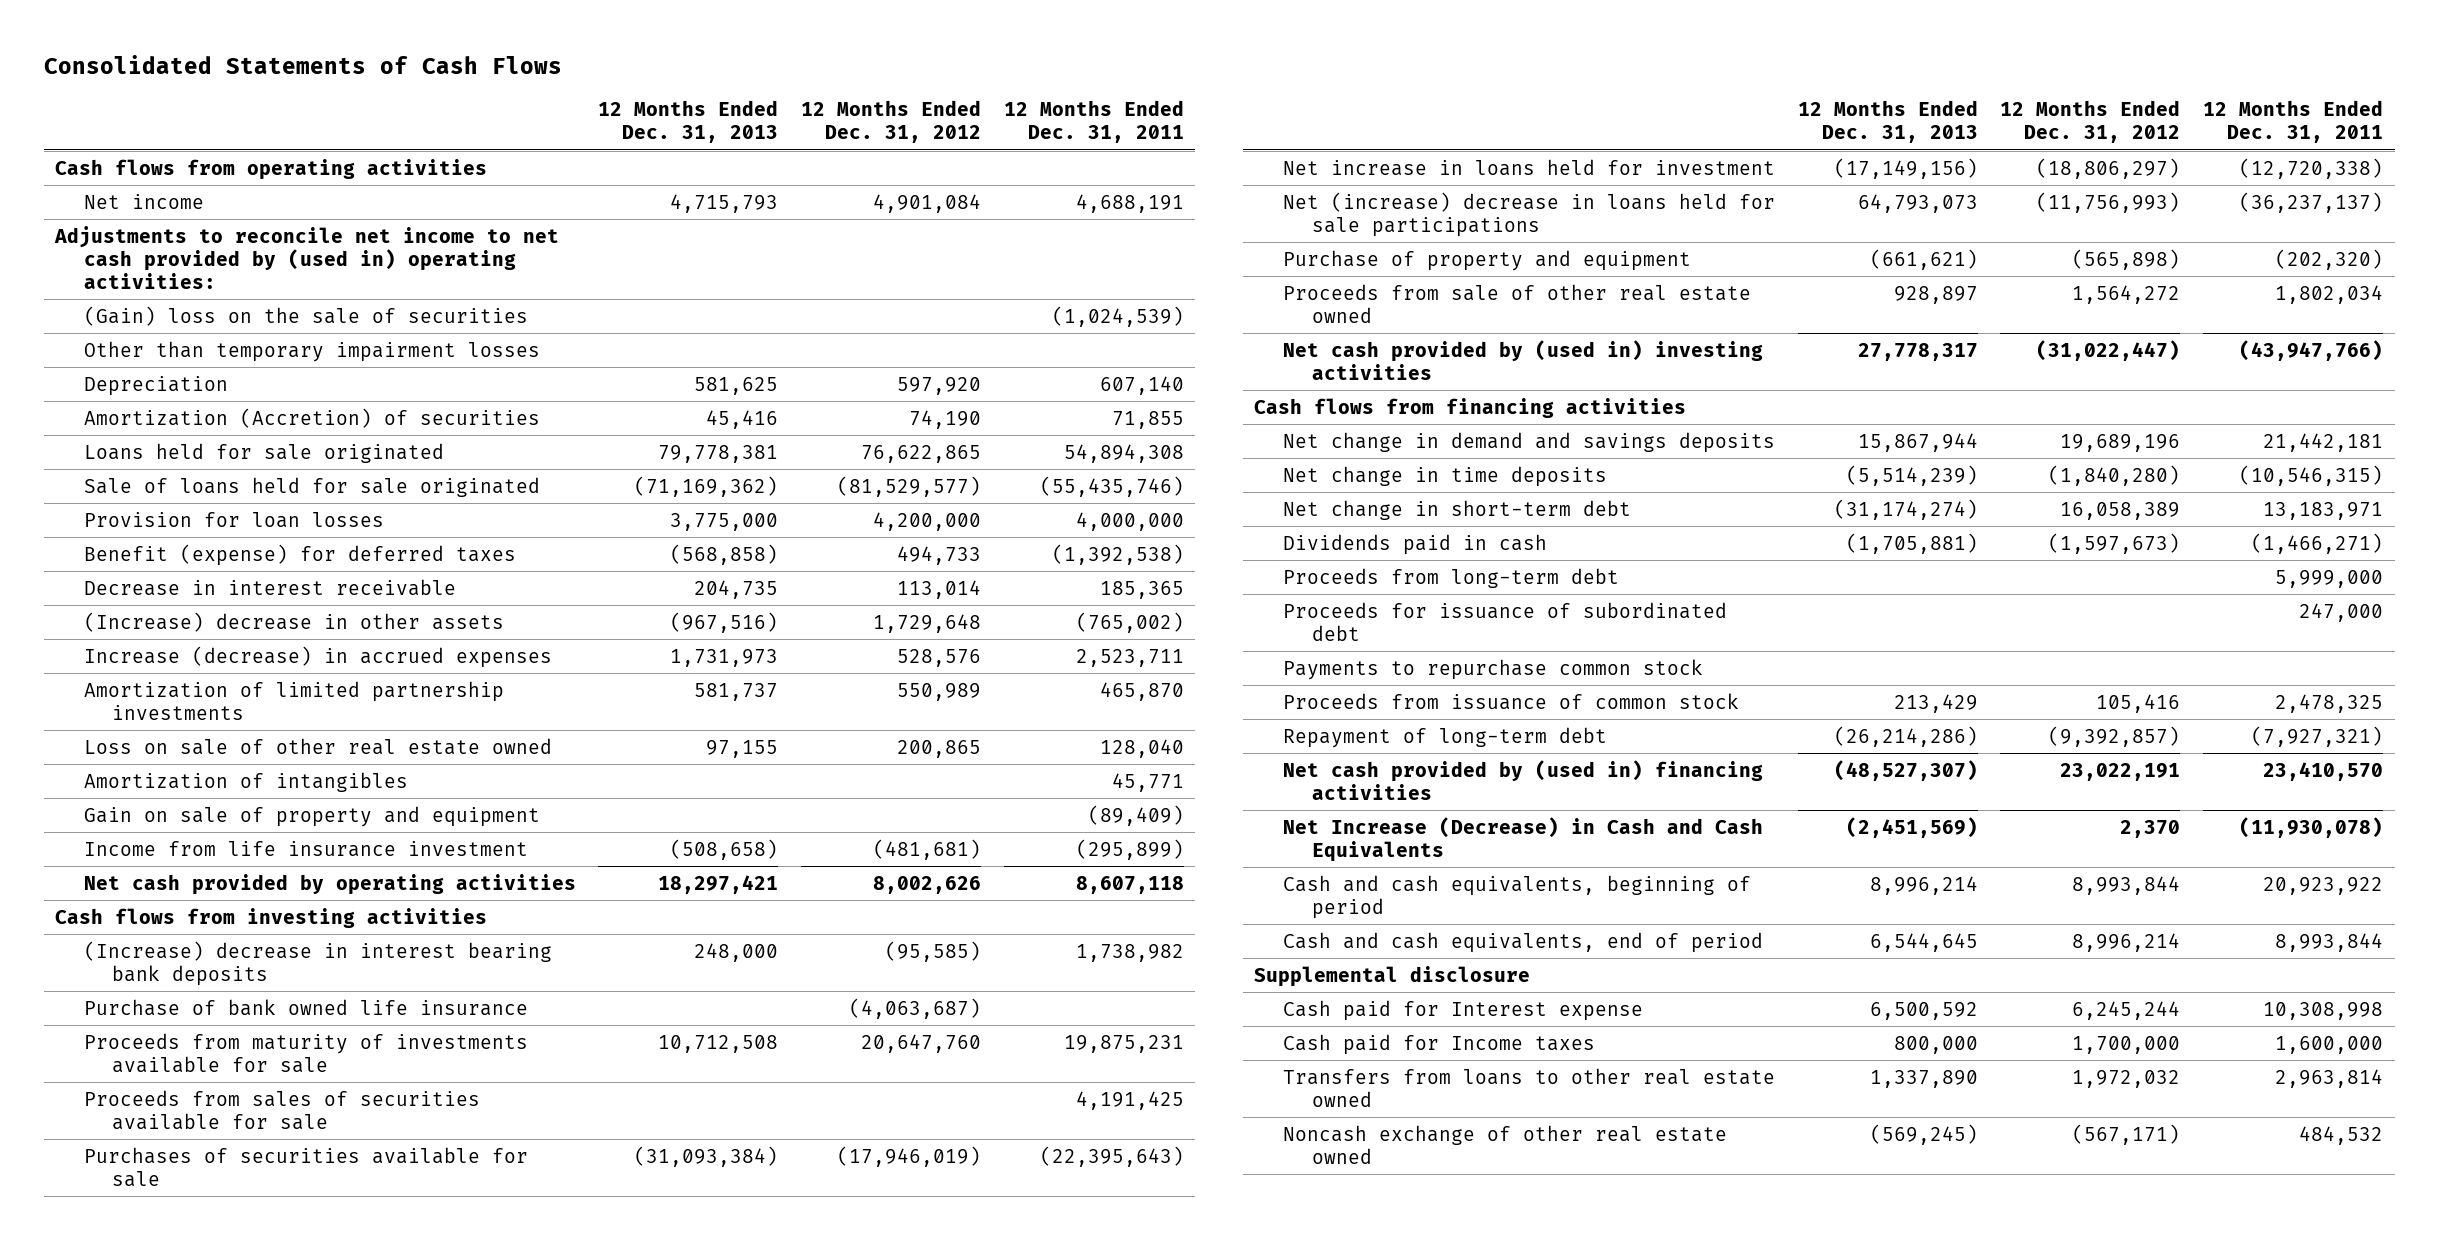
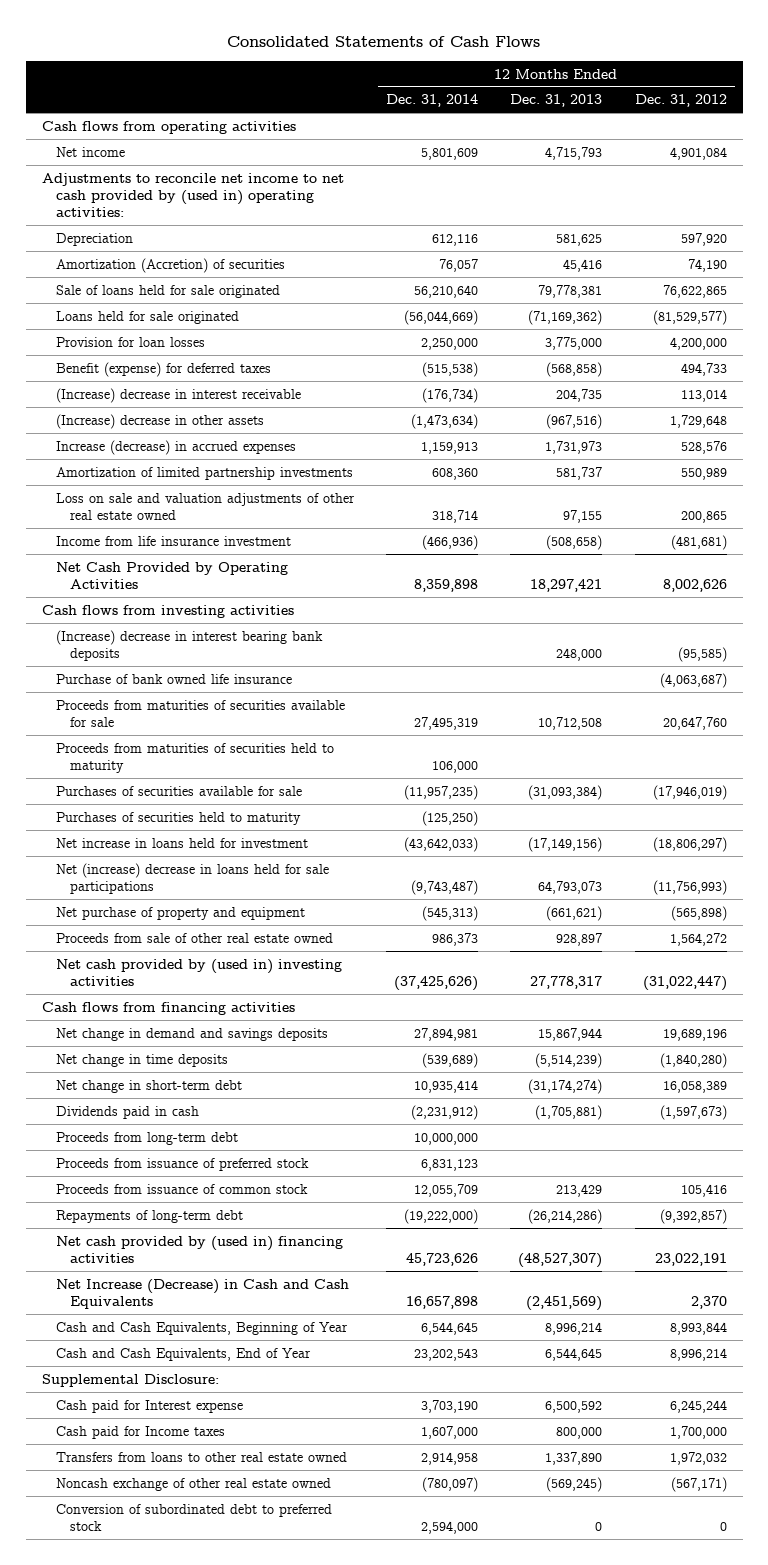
- | 12 Months Ended Dec. 31, 2013 | 12 Months Ended Dec. 31, 2012 | 12 Months Ended Dec. 31, 2011
+ | 12 Months Ended Dec. 31, 2014 | 12 Months Ended Dec. 31, 2013 | 12 Months Ended Dec. 31, 2012
- (Gain) loss on the sale of securities | | | (1,024,539)
- Other than temporary impairment losses
- Loans held for sale originated | 79,778,381 | 76,622,865 | 54,894,308
- Sale of loans held for sale originated | (71,169,362) | (81,529,577) | (55,435,746)
+ Sale of loans held for sale originated | 56,210,640 | 79,778,381 | 76,622,865
+ Loans held for sale originated | (56,044,669) | (71,169,362) | (81,529,577)
- Decrease in interest receivable | 204,735 | 113,014 | 185,365
+ (Increase) decrease in interest receivable | (176,734) | 204,735 | 113,014
- Loss on sale of other real estate owned | 97,155 | 200,865 | 128,040
- Amortization of intangibles | | | 45,771
- Gain on sale of property and equipment | | | (89,409)
+ Loss on sale and valuation adjustments of other real estate owned | 318,714 | 97,155 | 200,865
- Net cash provided by operating activities | 18,297,421 | 8,002,626 | 8,607,118
+ Net Cash Provided by Operating Activities | 8,359,898 | 18,297,421 | 8,002,626
- Proceeds from maturity of investments available for sale | 10,712,508 | 20,647,760 | 19,875,231
- Proceeds from sales of securities available for sale | | | 4,191,425
+ Proceeds from maturities of securities available for sale | 27,495,319 | 10,712,508 | 20,647,760
+ Proceeds from maturities of securities held to maturity | 106,000 | |
+ Purchases of securities held to maturity | (125,250) | |
- Purchase of property and equipment | (661,621) | (565,898) | (202,320)
+ Net purchase of property and equipment | (545,313) | (661,621) | (565,898)
- Proceeds for issuance of subordinated debt | | | 247,000
- Payments to repurchase common stock
+ Proceeds from issuance of preferred stock | 6,831,123 | |
- Repayment of long-term debt | (26,214,286) | (9,392,857) | (7,927,321)
+ Repayments of long-term debt | (19,222,000) | (26,214,286) | (9,392,857)
- Cash and cash equivalents, beginning of period | 8,996,214 | 8,993,844 | 20,923,922
- Cash and cash equivalents, end of period | 6,544,645 | 8,996,214 | 8,993,844
- Supplemental disclosure
+ Cash and Cash Equivalents, Beginning of Year | 6,544,645 | 8,996,214 | 8,993,844
+ Cash and Cash Equivalents, End of Year | 23,202,543 | 6,544,645 | 8,996,214
+ Supplemental Disclosure:
+ Conversion of subordinated debt to preferred stock | 2,594,000 | 0 | 0

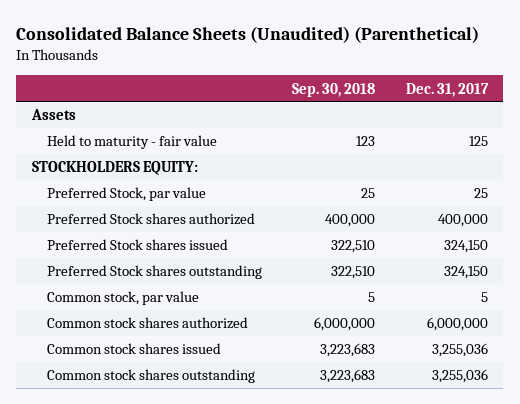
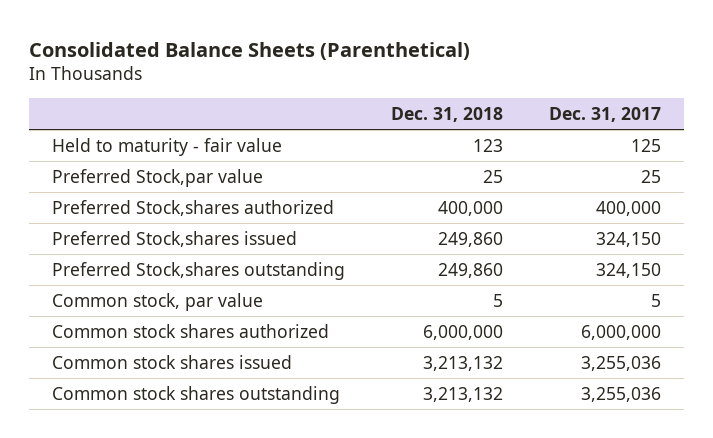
- Consolidated Balance Sheets (Unaudited) (Parenthetical)
+ Consolidated Balance Sheets (Parenthetical)
- | Sep. 30, 2018 | Dec. 31, 2017
+ | Dec. 31, 2018 | Dec. 31, 2017
- Assets
- STOCKHOLDERS EQUITY:
- Preferred Stock, par value | 25 | 25
- Preferred Stock shares authorized | 400,000 | 400,000
- Preferred Stock shares issued | 322,510 | 324,150
- Preferred Stock shares outstanding | 322,510 | 324,150
+ Preferred Stock,par value | 25 | 25
+ Preferred Stock,shares authorized | 400,000 | 400,000
+ Preferred Stock,shares issued | 249,860 | 324,150
+ Preferred Stock,shares outstanding | 249,860 | 324,150

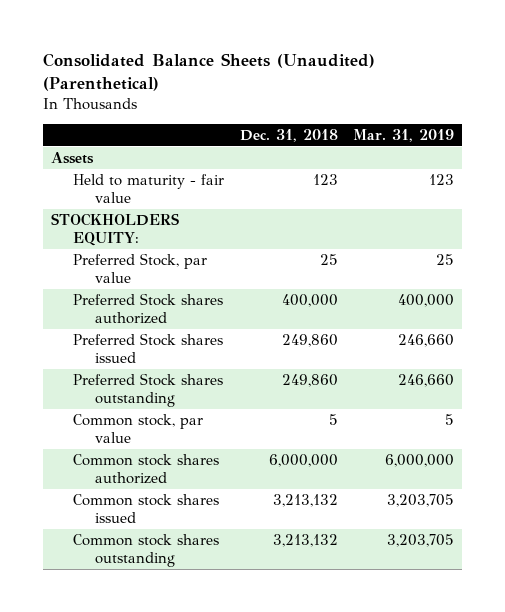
- Consolidated Balance Sheets (Parenthetical)
+ Consolidated Balance Sheets (Unaudited) (Parenthetical)
- | Dec. 31, 2018 | Dec. 31, 2017
+ | Dec. 31, 2018 | Mar. 31, 2019
+ Assets
- Preferred Stock,par value | 25 | 25
- Preferred Stock,shares authorized | 400,000 | 400,000
- Preferred Stock,shares issued | 249,860 | 324,150
- Preferred Stock,shares outstanding | 249,860 | 324,150
+ STOCKHOLDERS EQUITY:
+ Preferred Stock, par value | 25 | 25
+ Preferred Stock shares authorized | 400,000 | 400,000
+ Preferred Stock shares issued | 249,860 | 246,660
+ Preferred Stock shares outstanding | 249,860 | 246,660

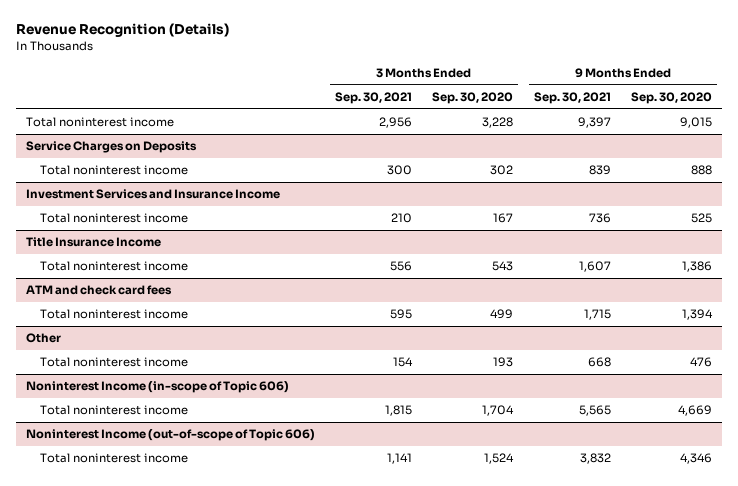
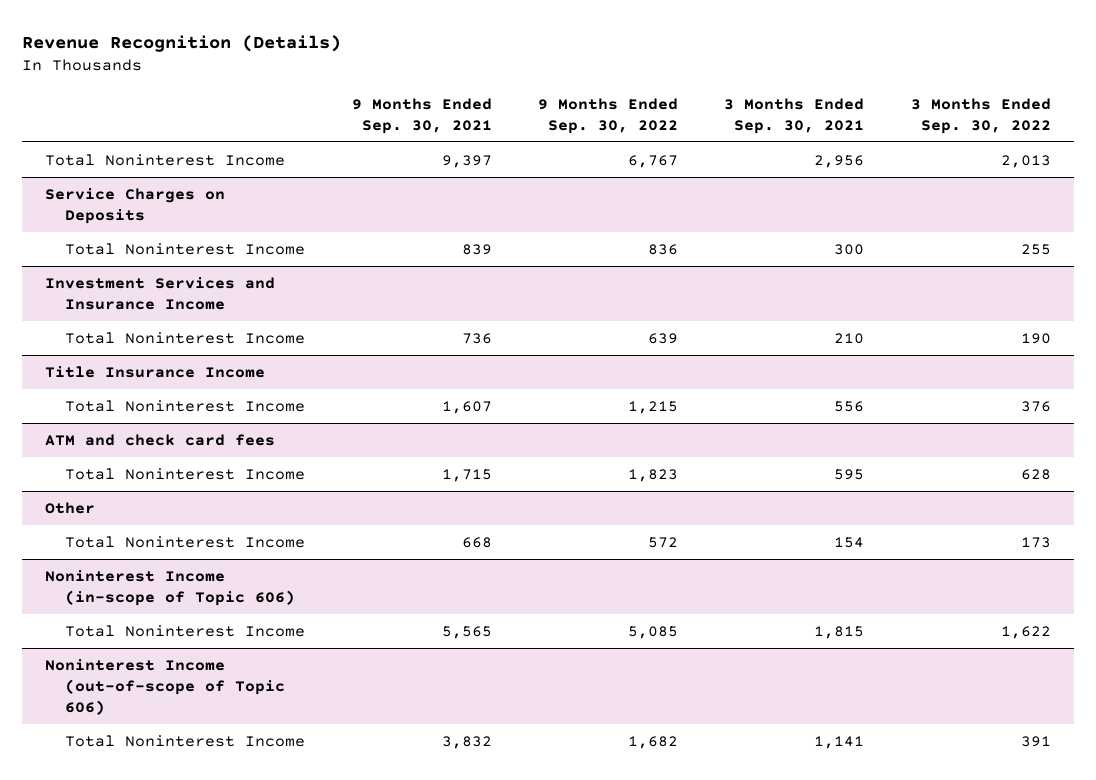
- | 3 Months Ended Sep. 30, 2021 | 3 Months Ended Sep. 30, 2020 | 9 Months Ended Sep. 30, 2021 | 9 Months Ended Sep. 30, 2020
+ | 9 Months Ended Sep. 30, 2021 | 9 Months Ended Sep. 30, 2022 | 3 Months Ended Sep. 30, 2021 | 3 Months Ended Sep. 30, 2022
- Total noninterest income | 2,956 | 3,228 | 9,397 | 9,015
+ Total Noninterest Income | 9,397 | 6,767 | 2,956 | 2,013
@ Service Charges on Deposits
- Total noninterest income | 300 | 302 | 839 | 888
+ Total Noninterest Income | 839 | 836 | 300 | 255
@ Investment Services and Insurance Income
- Total noninterest income | 210 | 167 | 736 | 525
+ Total Noninterest Income | 736 | 639 | 210 | 190
@ Title Insurance Income
- Total noninterest income | 556 | 543 | 1,607 | 1,386
+ Total Noninterest Income | 1,607 | 1,215 | 556 | 376
@ ATM and check card fees
- Total noninterest income | 595 | 499 | 1,715 | 1,394
+ Total Noninterest Income | 1,715 | 1,823 | 595 | 628
@ Other
- Total noninterest income | 154 | 193 | 668 | 476
+ Total Noninterest Income | 668 | 572 | 154 | 173
@ Noninterest Income (in-scope of Topic 606)
- Total noninterest income | 1,815 | 1,704 | 5,565 | 4,669
+ Total Noninterest Income | 5,565 | 5,085 | 1,815 | 1,622
@ Noninterest Income (out-of-scope of Topic 606)
- Total noninterest income | 1,141 | 1,524 | 3,832 | 4,346
+ Total Noninterest Income | 3,832 | 1,682 | 1,141 | 391

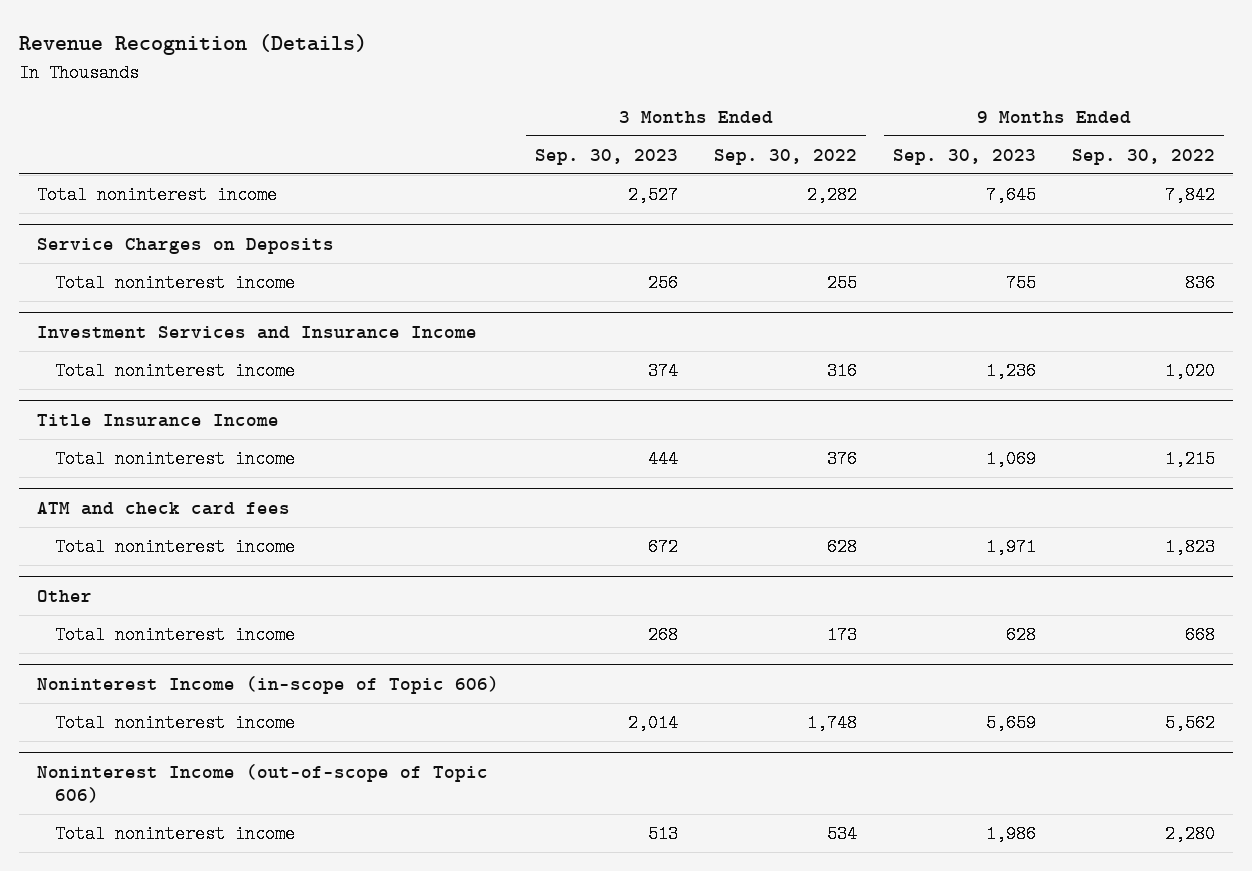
- | 9 Months Ended Sep. 30, 2021 | 9 Months Ended Sep. 30, 2022 | 3 Months Ended Sep. 30, 2021 | 3 Months Ended Sep. 30, 2022
+ | 3 Months Ended Sep. 30, 2023 | 3 Months Ended Sep. 30, 2022 | 9 Months Ended Sep. 30, 2023 | 9 Months Ended Sep. 30, 2022
- Total Noninterest Income | 9,397 | 6,767 | 2,956 | 2,013
+ Total noninterest income | 2,527 | 2,282 | 7,645 | 7,842
@ Service Charges on Deposits
- Total Noninterest Income | 839 | 836 | 300 | 255
+ Total noninterest income | 256 | 255 | 755 | 836
@ Investment Services and Insurance Income
- Total Noninterest Income | 736 | 639 | 210 | 190
+ Total noninterest income | 374 | 316 | 1,236 | 1,020
@ Title Insurance Income
- Total Noninterest Income | 1,607 | 1,215 | 556 | 376
+ Total noninterest income | 444 | 376 | 1,069 | 1,215
@ ATM and check card fees
- Total Noninterest Income | 1,715 | 1,823 | 595 | 628
+ Total noninterest income | 672 | 628 | 1,971 | 1,823
@ Other
- Total Noninterest Income | 668 | 572 | 154 | 173
+ Total noninterest income | 268 | 173 | 628 | 668
@ Noninterest Income (in-scope of Topic 606)
- Total Noninterest Income | 5,565 | 5,085 | 1,815 | 1,622
+ Total noninterest income | 2,014 | 1,748 | 5,659 | 5,562
@ Noninterest Income (out-of-scope of Topic 606)
- Total Noninterest Income | 3,832 | 1,682 | 1,141 | 391
+ Total noninterest income | 513 | 534 | 1,986 | 2,280

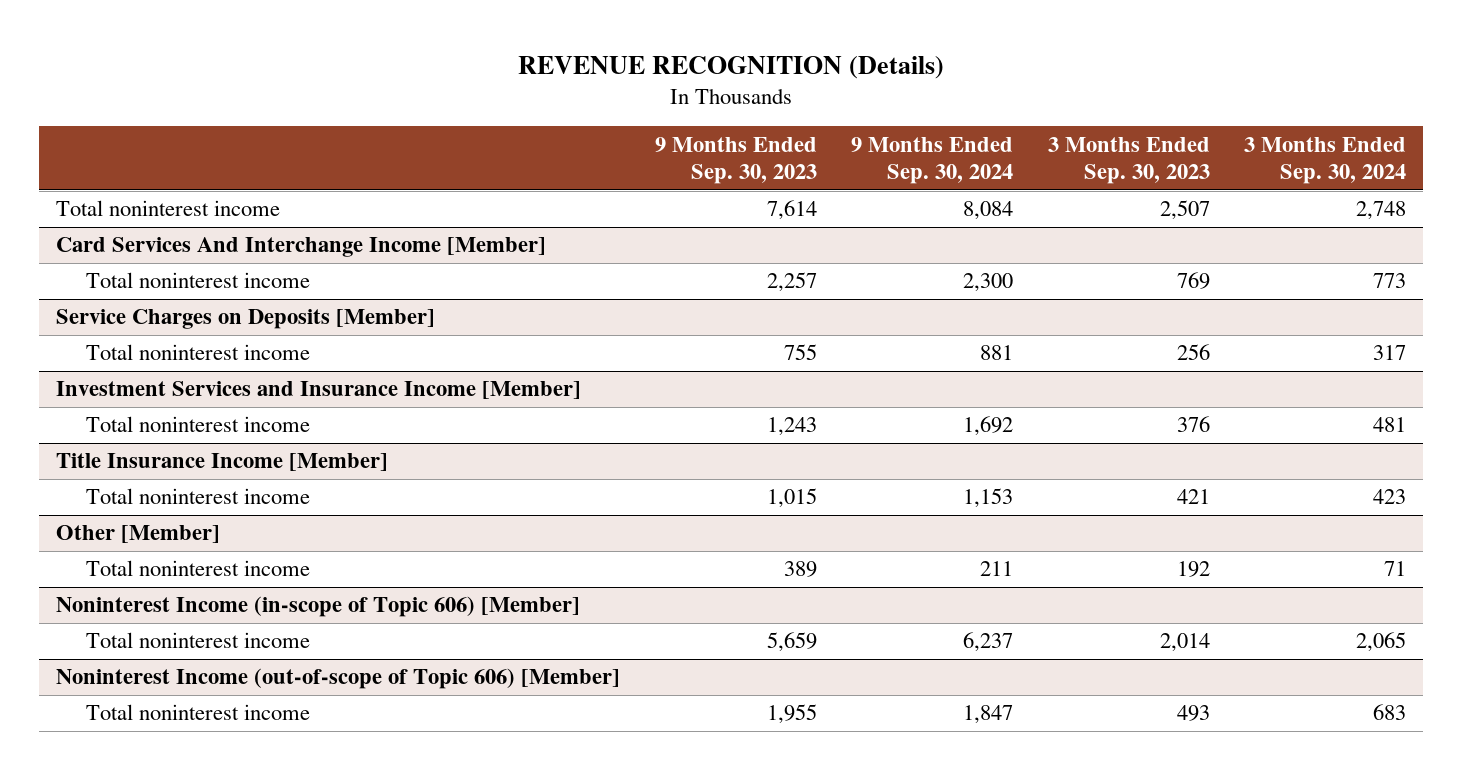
- Revenue Recognition (Details)
+ REVENUE RECOGNITION (Details)
- | 3 Months Ended Sep. 30, 2023 | 3 Months Ended Sep. 30, 2022 | 9 Months Ended Sep. 30, 2023 | 9 Months Ended Sep. 30, 2022
+ | 9 Months Ended Sep. 30, 2023 | 9 Months Ended Sep. 30, 2024 | 3 Months Ended Sep. 30, 2023 | 3 Months Ended Sep. 30, 2024
- Total noninterest income | 2,527 | 2,282 | 7,645 | 7,842
- Service Charges on Deposits
+ Total noninterest income | 7,614 | 8,084 | 2,507 | 2,748
+ Card Services And Interchange Income [Member]
+ Total noninterest income | 2,257 | 2,300 | 769 | 773
+ Service Charges on Deposits [Member]
- Investment Services and Insurance Income
- Total noninterest income | 374 | 316 | 1,236 | 1,020
- Title Insurance Income
- Total noninterest income | 444 | 376 | 1,069 | 1,215
- ATM and check card fees
- Total noninterest income | 672 | 628 | 1,971 | 1,823
- Other
- Total noninterest income | 268 | 173 | 628 | 668
- Noninterest Income (in-scope of Topic 606)
+ Investment Services and Insurance Income [Member]
+ Total noninterest income | 1,243 | 1,692 | 376 | 481
+ Title Insurance Income [Member]
+ Total noninterest income | 1,015 | 1,153 | 421 | 423
+ Other [Member]
+ Total noninterest income | 389 | 211 | 192 | 71
+ Noninterest Income (in-scope of Topic 606) [Member]
- Noninterest Income (out-of-scope of Topic 606)
- Total noninterest income | 513 | 534 | 1,986 | 2,280
+ Noninterest Income (out-of-scope of Topic 606) [Member]
+ Total noninterest income | 1,955 | 1,847 | 493 | 683

